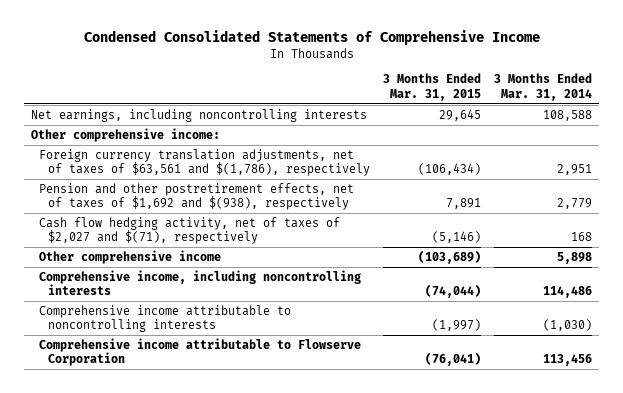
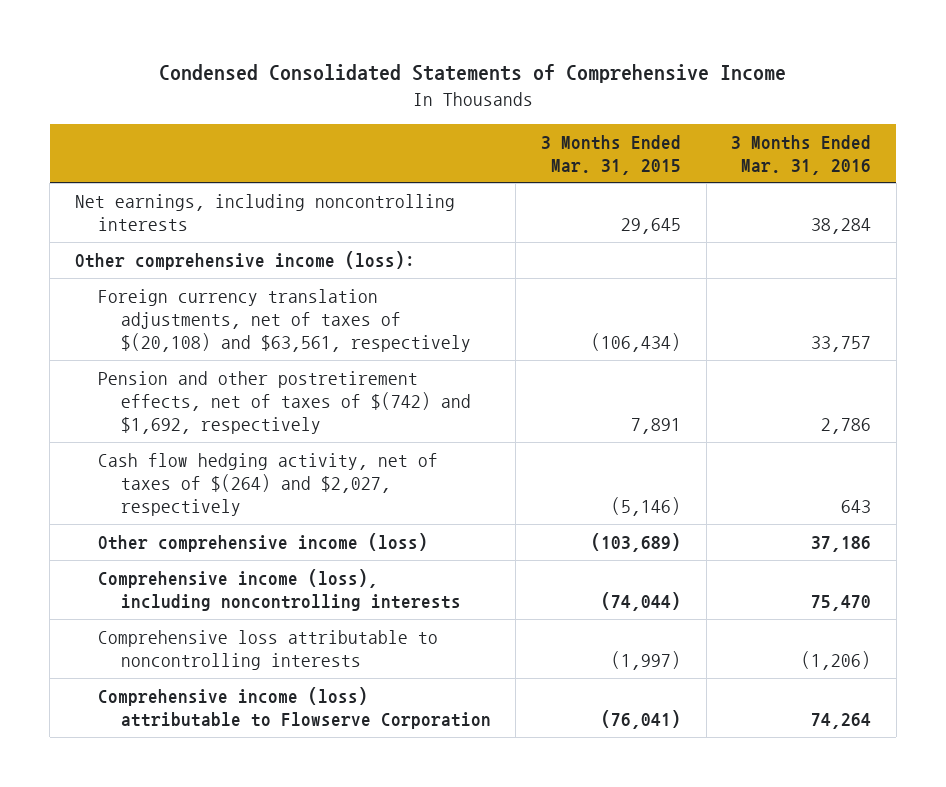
- | 3 Months Ended Mar. 31, 2015 | 3 Months Ended Mar. 31, 2014
+ | 3 Months Ended Mar. 31, 2015 | 3 Months Ended Mar. 31, 2016
- Other comprehensive income:
- Foreign currency translation adjustments, net of taxes of $63,561 and $(1,786), respectively | (106,434) | 2,951
- Pension and other postretirement effects, net of taxes of $1,692 and $(938), respectively | 7,891 | 2,779
- Cash flow hedging activity, net of taxes of $2,027 and $(71), respectively | (5,146) | 168
- Other comprehensive income | (103,689) | 5,898
- Comprehensive income, including noncontrolling interests | (74,044) | 114,486
- Comprehensive income attributable to noncontrolling interests | (1,997) | (1,030)
- Comprehensive income attributable to Flowserve Corporation | (76,041) | 113,456
+ Other comprehensive income (loss):
+ Foreign currency translation adjustments, net of taxes of $(20,108) and $63,561, respectively | (106,434) | 33,757
+ Pension and other postretirement effects, net of taxes of $(742) and $1,692, respectively | 7,891 | 2,786
+ Cash flow hedging activity, net of taxes of $(264) and $2,027, respectively | (5,146) | 643
+ Other comprehensive income (loss) | (103,689) | 37,186
+ Comprehensive income (loss), including noncontrolling interests | (74,044) | 75,470
+ Comprehensive loss attributable to noncontrolling interests | (1,997) | (1,206)
+ Comprehensive income (loss) attributable to Flowserve Corporation | (76,041) | 74,264

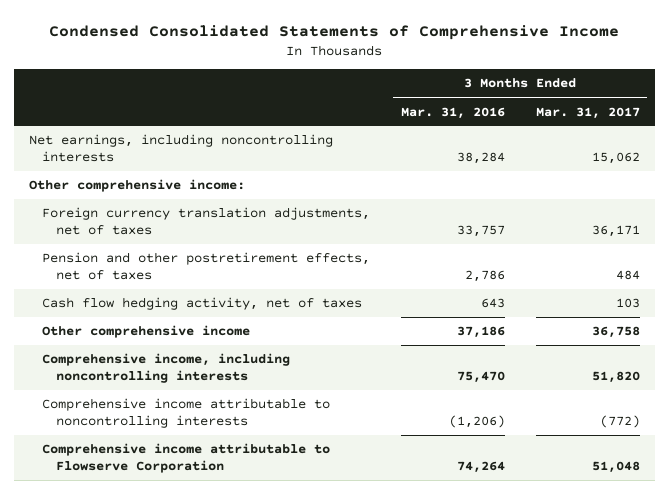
- | 3 Months Ended Mar. 31, 2015 | 3 Months Ended Mar. 31, 2016
+ | 3 Months Ended Mar. 31, 2016 | 3 Months Ended Mar. 31, 2017
- Other comprehensive income (loss):
- Foreign currency translation adjustments, net of taxes of $(20,108) and $63,561, respectively | (106,434) | 33,757
- Pension and other postretirement effects, net of taxes of $(742) and $1,692, respectively | 7,891 | 2,786
- Cash flow hedging activity, net of taxes of $(264) and $2,027, respectively | (5,146) | 643
- Other comprehensive income (loss) | (103,689) | 37,186
- Comprehensive income (loss), including noncontrolling interests | (74,044) | 75,470
- Comprehensive loss attributable to noncontrolling interests | (1,997) | (1,206)
- Comprehensive income (loss) attributable to Flowserve Corporation | (76,041) | 74,264
+ Other comprehensive income:
+ Foreign currency translation adjustments, net of taxes | 33,757 | 36,171
+ Pension and other postretirement effects, net of taxes | 2,786 | 484
+ Cash flow hedging activity, net of taxes | 643 | 103
+ Other comprehensive income | 37,186 | 36,758
+ Comprehensive income, including noncontrolling interests | 75,470 | 51,820
+ Comprehensive income attributable to noncontrolling interests | (1,206) | (772)
+ Comprehensive income attributable to Flowserve Corporation | 74,264 | 51,048

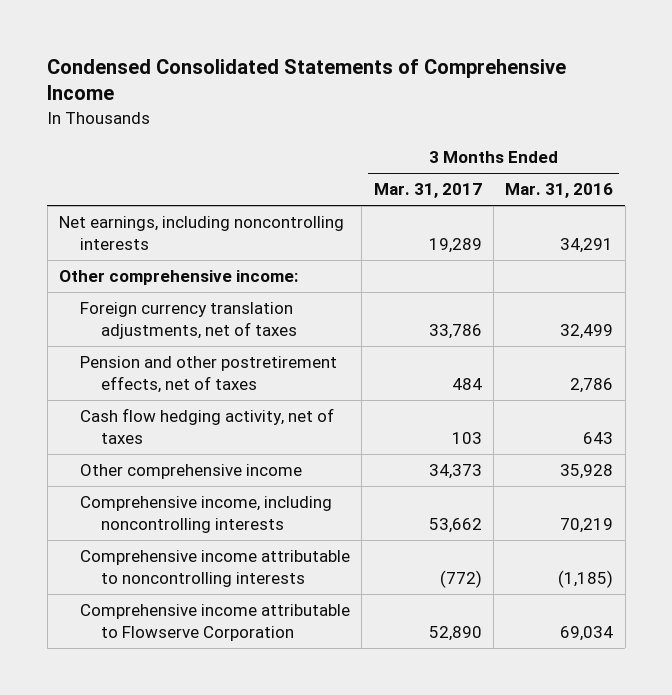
- | 3 Months Ended Mar. 31, 2016 | 3 Months Ended Mar. 31, 2017
+ | 3 Months Ended Mar. 31, 2017 | 3 Months Ended Mar. 31, 2016
- Net earnings, including noncontrolling interests | 38,284 | 15,062
+ Net earnings, including noncontrolling interests | 19,289 | 34,291
- Foreign currency translation adjustments, net of taxes | 33,757 | 36,171
+ Foreign currency translation adjustments, net of taxes | 33,786 | 32,499
- Other comprehensive income | 37,186 | 36,758
- Comprehensive income, including noncontrolling interests | 75,470 | 51,820
- Comprehensive income attributable to noncontrolling interests | (1,206) | (772)
- Comprehensive income attributable to Flowserve Corporation | 74,264 | 51,048
+ Other comprehensive income | 34,373 | 35,928
+ Comprehensive income, including noncontrolling interests | 53,662 | 70,219
+ Comprehensive income attributable to noncontrolling interests | (772) | (1,185)
+ Comprehensive income attributable to Flowserve Corporation | 52,890 | 69,034

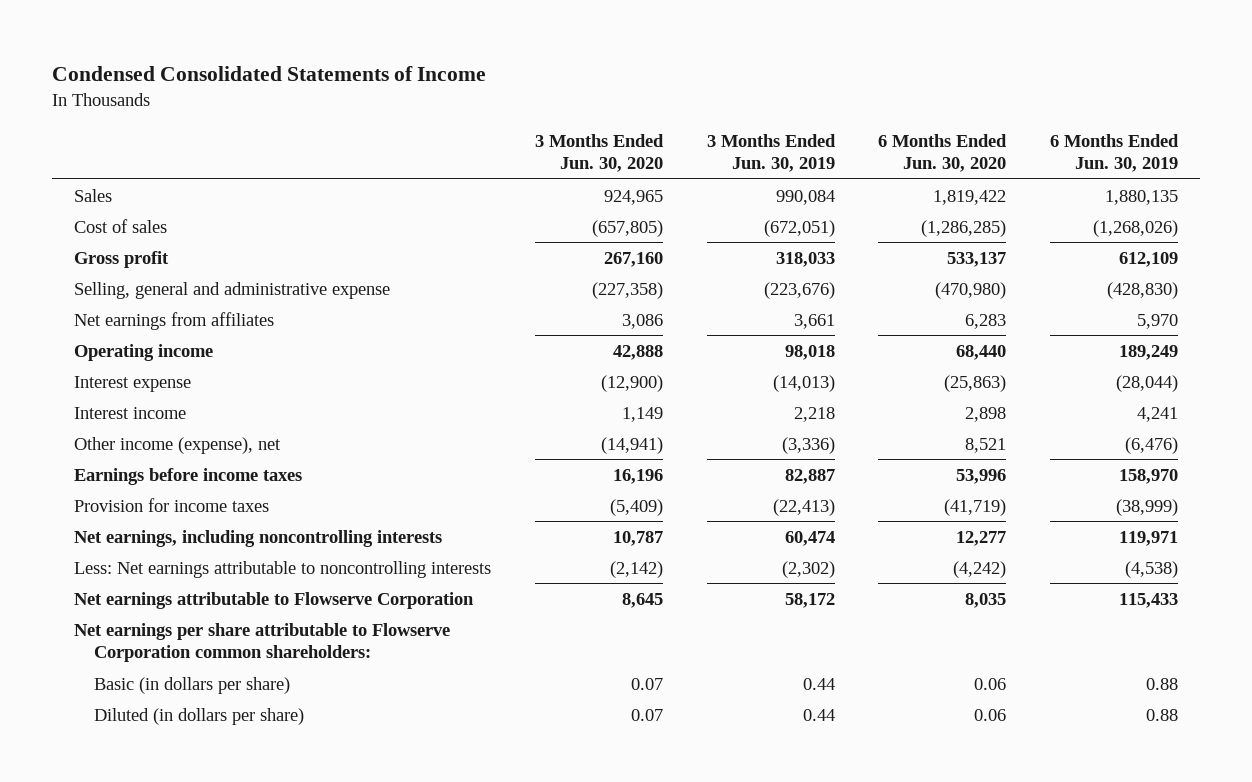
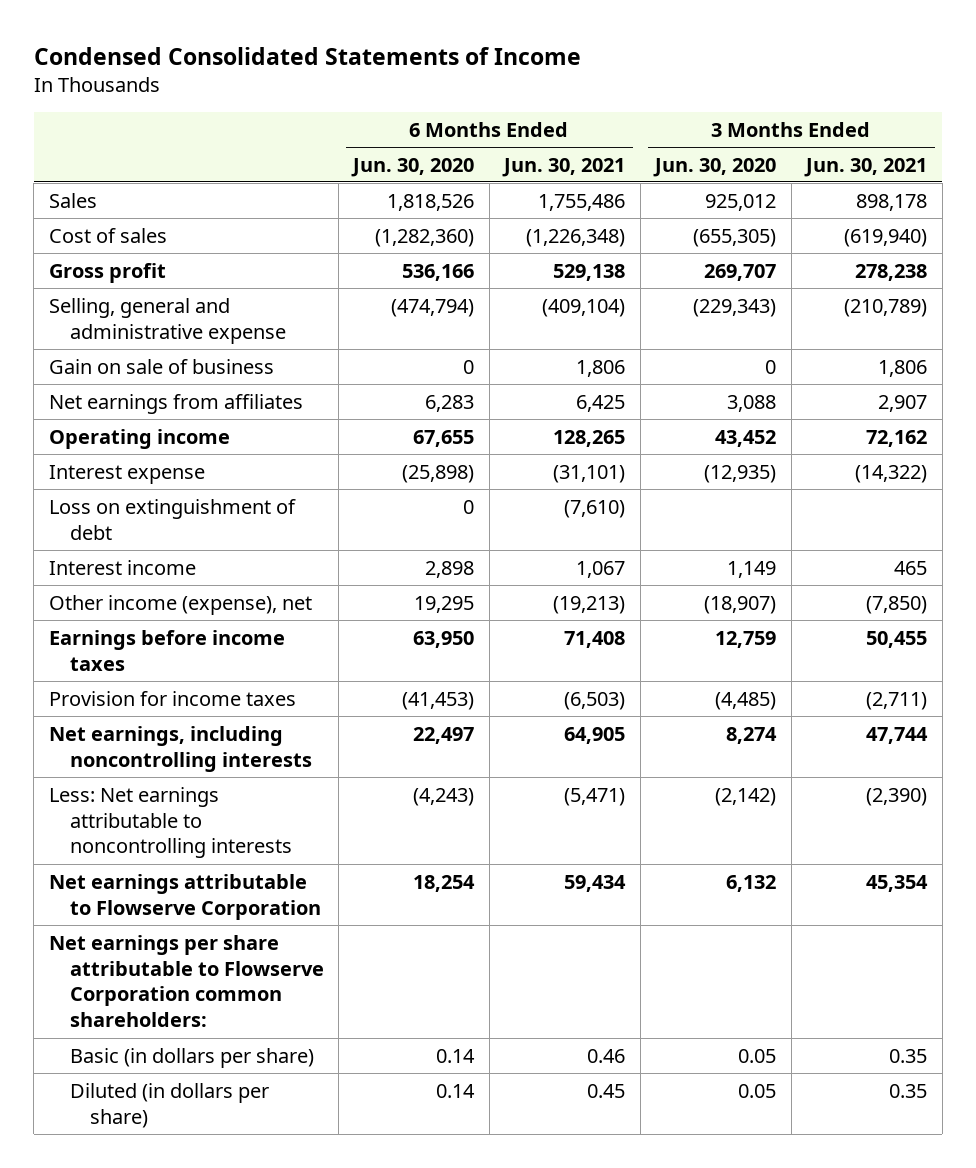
- | 3 Months Ended Jun. 30, 2020 | 3 Months Ended Jun. 30, 2019 | 6 Months Ended Jun. 30, 2020 | 6 Months Ended Jun. 30, 2019
+ | 6 Months Ended Jun. 30, 2020 | 6 Months Ended Jun. 30, 2021 | 3 Months Ended Jun. 30, 2020 | 3 Months Ended Jun. 30, 2021
- Sales | 924,965 | 990,084 | 1,819,422 | 1,880,135
- Cost of sales | (657,805) | (672,051) | (1,286,285) | (1,268,026)
- Gross profit | 267,160 | 318,033 | 533,137 | 612,109
- Selling, general and administrative expense | (227,358) | (223,676) | (470,980) | (428,830)
- Net earnings from affiliates | 3,086 | 3,661 | 6,283 | 5,970
- Operating income | 42,888 | 98,018 | 68,440 | 189,249
- Interest expense | (12,900) | (14,013) | (25,863) | (28,044)
+ Sales | 1,818,526 | 1,755,486 | 925,012 | 898,178
+ Cost of sales | (1,282,360) | (1,226,348) | (655,305) | (619,940)
+ Gross profit | 536,166 | 529,138 | 269,707 | 278,238
+ Selling, general and administrative expense | (474,794) | (409,104) | (229,343) | (210,789)
+ Gain on sale of business | 0 | 1,806 | 0 | 1,806
+ Net earnings from affiliates | 6,283 | 6,425 | 3,088 | 2,907
+ Operating income | 67,655 | 128,265 | 43,452 | 72,162
+ Interest expense | (25,898) | (31,101) | (12,935) | (14,322)
+ Loss on extinguishment of debt | 0 | (7,610) | |
- Other income (expense), net | (14,941) | (3,336) | 8,521 | (6,476)
- Earnings before income taxes | 16,196 | 82,887 | 53,996 | 158,970
- Provision for income taxes | (5,409) | (22,413) | (41,719) | (38,999)
- Net earnings, including noncontrolling interests | 10,787 | 60,474 | 12,277 | 119,971
- Less: Net earnings attributable to noncontrolling interests | (2,142) | (2,302) | (4,242) | (4,538)
- Net earnings attributable to Flowserve Corporation | 8,645 | 58,172 | 8,035 | 115,433
+ Other income (expense), net | 19,295 | (19,213) | (18,907) | (7,850)
+ Earnings before income taxes | 63,950 | 71,408 | 12,759 | 50,455
+ Provision for income taxes | (41,453) | (6,503) | (4,485) | (2,711)
+ Net earnings, including noncontrolling interests | 22,497 | 64,905 | 8,274 | 47,744
+ Less: Net earnings attributable to noncontrolling interests | (4,243) | (5,471) | (2,142) | (2,390)
+ Net earnings attributable to Flowserve Corporation | 18,254 | 59,434 | 6,132 | 45,354
- Basic (in dollars per share) | 0.07 | 0.44 | 0.06 | 0.88
- Diluted (in dollars per share) | 0.07 | 0.44 | 0.06 | 0.88
+ Basic (in dollars per share) | 0.14 | 0.46 | 0.05 | 0.35
+ Diluted (in dollars per share) | 0.14 | 0.45 | 0.05 | 0.35

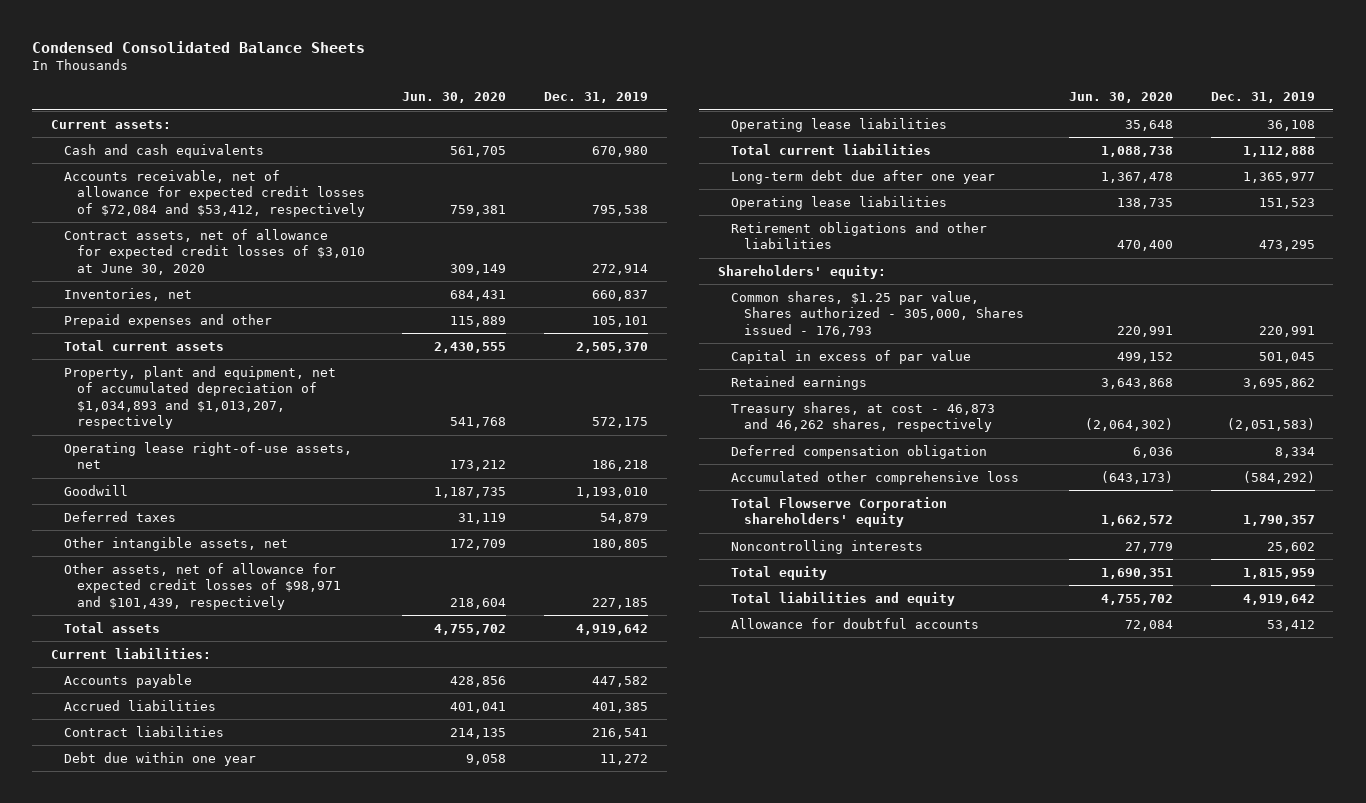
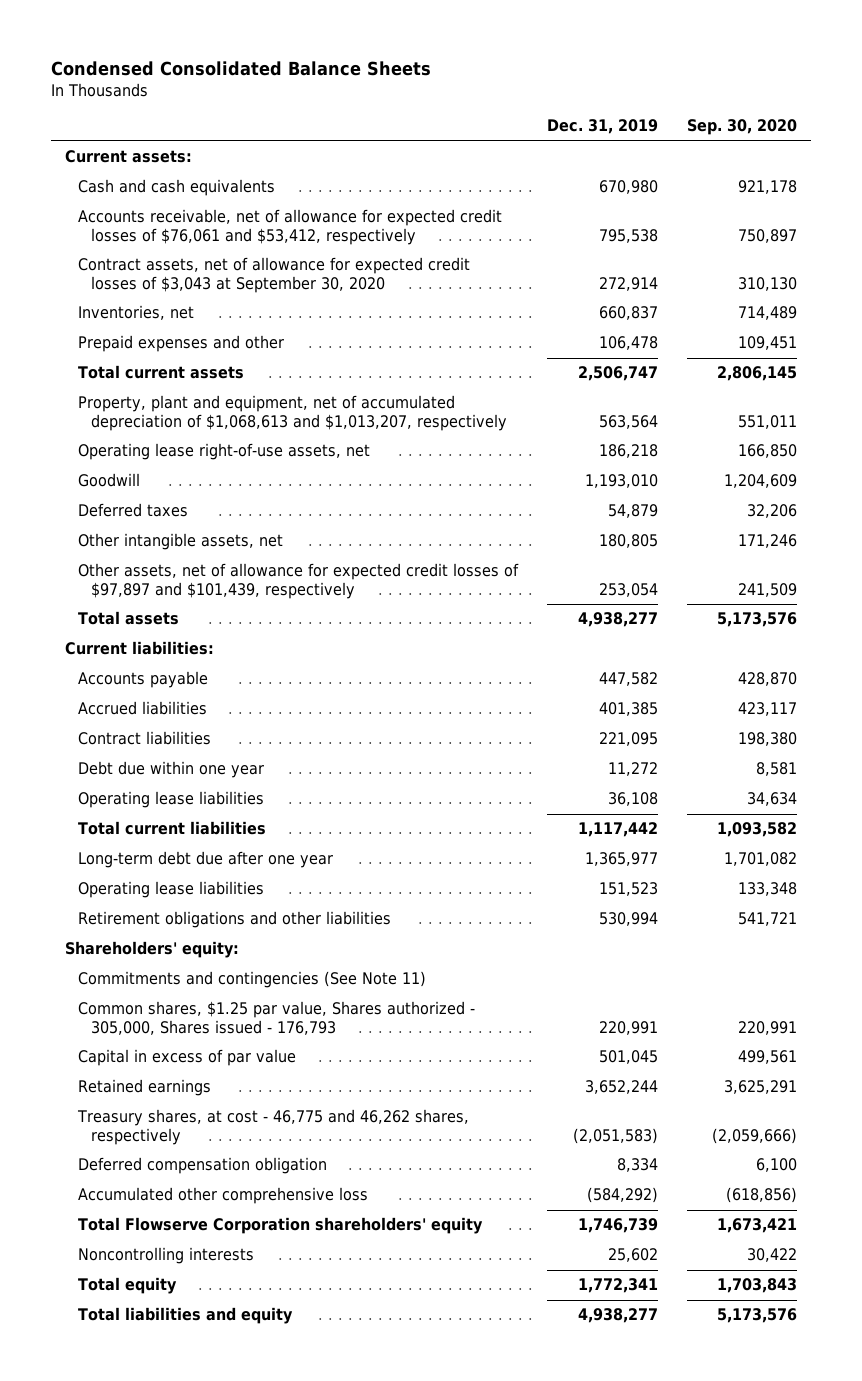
- | Jun. 30, 2020 | Dec. 31, 2019
+ | Dec. 31, 2019 | Sep. 30, 2020
- Accounts receivable, net of allowance for expected credit losses of $72,084 and $53,412, respectively | 759,381 | 795,538
- Contract assets, net of allowance for expected credit losses of $3,010 at June 30, 2020 | 309,149 | 272,914
+ Accounts receivable, net of allowance for expected credit losses of $76,061 and $53,412, respectively | 795,538 | 750,897
+ Contract assets, net of allowance for expected credit losses of $3,043 at September 30, 2020 | 272,914 | 310,130
- Prepaid expenses and other | 115,889 | 105,101
- Total current assets | 2,430,555 | 2,505,370
- Property, plant and equipment, net of accumulated depreciation of $1,034,893 and $1,013,207, respectively | 541,768 | 572,175
+ Prepaid expenses and other | 106,478 | 109,451
+ Total current assets | 2,506,747 | 2,806,145
+ Property, plant and equipment, net of accumulated depreciation of $1,068,613 and $1,013,207, respectively | 563,564 | 551,011
- Other assets, net of allowance for expected credit losses of $98,971 and $101,439, respectively | 218,604 | 227,185
- Total assets | 4,755,702 | 4,919,642
+ Other assets, net of allowance for expected credit losses of $97,897 and $101,439, respectively | 253,054 | 241,509
+ Total assets | 4,938,277 | 5,173,576
- Contract liabilities | 214,135 | 216,541
+ Contract liabilities | 221,095 | 198,380
- Total current liabilities | 1,088,738 | 1,112,888
+ Total current liabilities | 1,117,442 | 1,093,582
- Retirement obligations and other liabilities | 470,400 | 473,295
+ Retirement obligations and other liabilities | 530,994 | 541,721
+ Commitments and contingencies (See Note 11)
- Retained earnings | 3,643,868 | 3,695,862
- Treasury shares, at cost - 46,873 and 46,262 shares, respectively | (2,064,302) | (2,051,583)
+ Retained earnings | 3,652,244 | 3,625,291
+ Treasury shares, at cost - 46,775 and 46,262 shares, respectively | (2,051,583) | (2,059,666)
- Total Flowserve Corporation shareholders' equity | 1,662,572 | 1,790,357
+ Total Flowserve Corporation shareholders' equity | 1,746,739 | 1,673,421
- Total equity | 1,690,351 | 1,815,959
- Total liabilities and equity | 4,755,702 | 4,919,642
- Allowance for doubtful accounts | 72,084 | 53,412
+ Total equity | 1,772,341 | 1,703,843
+ Total liabilities and equity | 4,938,277 | 5,173,576

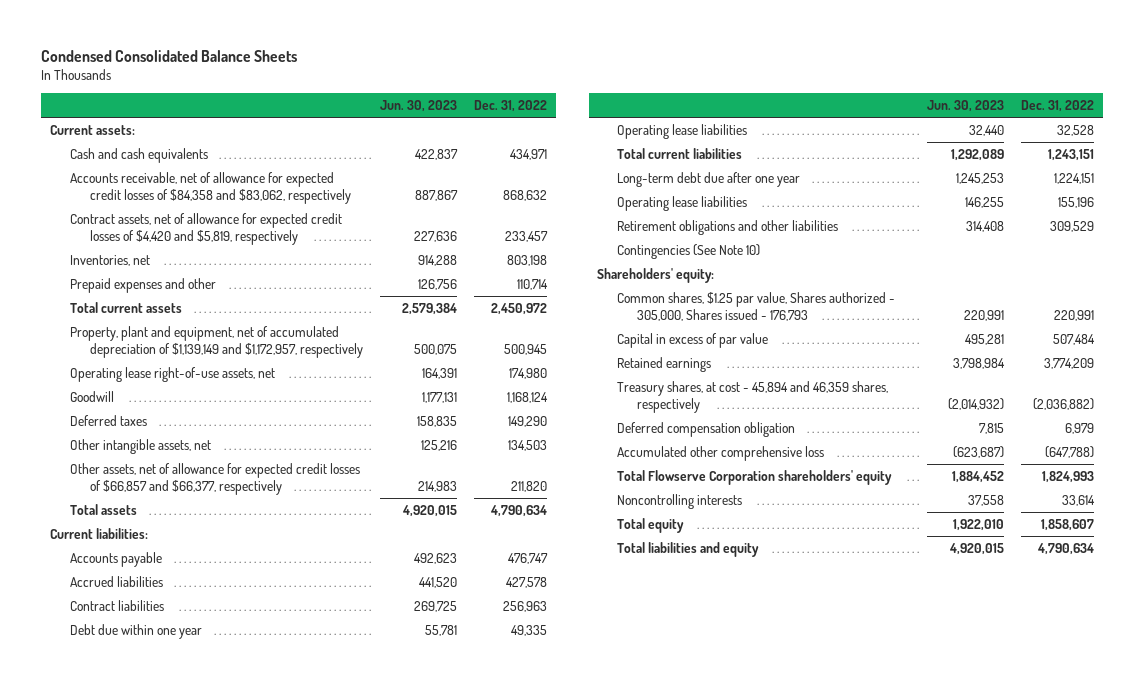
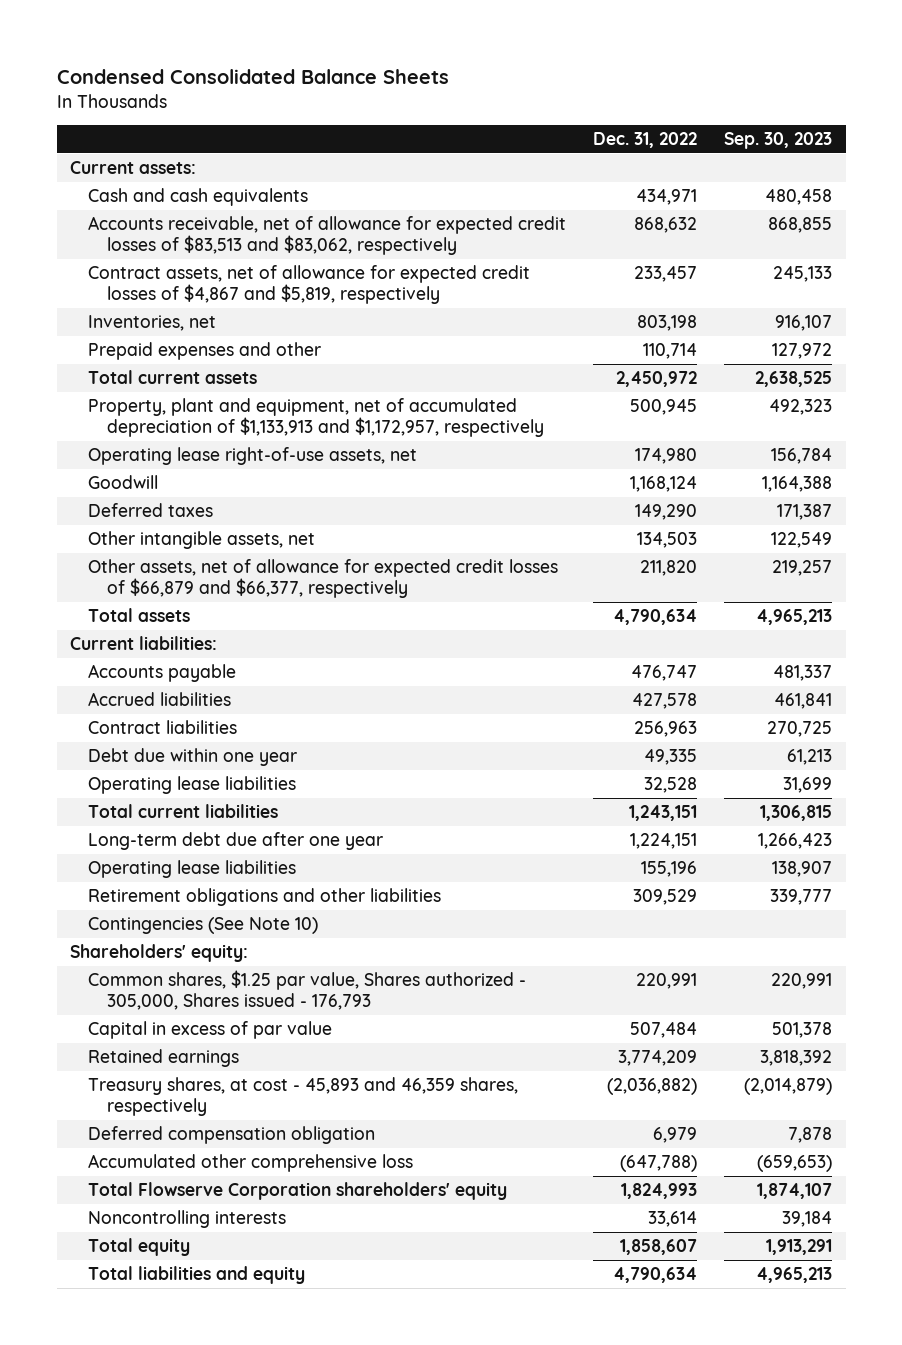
- | Jun. 30, 2023 | Dec. 31, 2022
+ | Dec. 31, 2022 | Sep. 30, 2023
- Accounts receivable, net of allowance for expected credit losses of $84,358 and $83,062, respectively | 887,867 | 868,632
- Contract assets, net of allowance for expected credit losses of $4,420 and $5,819, respectively | 227,636 | 233,457
+ Accounts receivable, net of allowance for expected credit losses of $83,513 and $83,062, respectively | 868,632 | 868,855
+ Contract assets, net of allowance for expected credit losses of $4,867 and $5,819, respectively | 233,457 | 245,133
- Property, plant and equipment, net of accumulated depreciation of $1,139,149 and $1,172,957, respectively | 500,075 | 500,945
+ Property, plant and equipment, net of accumulated depreciation of $1,133,913 and $1,172,957, respectively | 500,945 | 492,323
- Other assets, net of allowance for expected credit losses of $66,857 and $66,377, respectively | 214,983 | 211,820
+ Other assets, net of allowance for expected credit losses of $66,879 and $66,377, respectively | 211,820 | 219,257
- Treasury shares, at cost - 45,894 and 46,359 shares, respectively | (2,014,932) | (2,036,882)
+ Treasury shares, at cost - 45,893 and 46,359 shares, respectively | (2,036,882) | (2,014,879)

